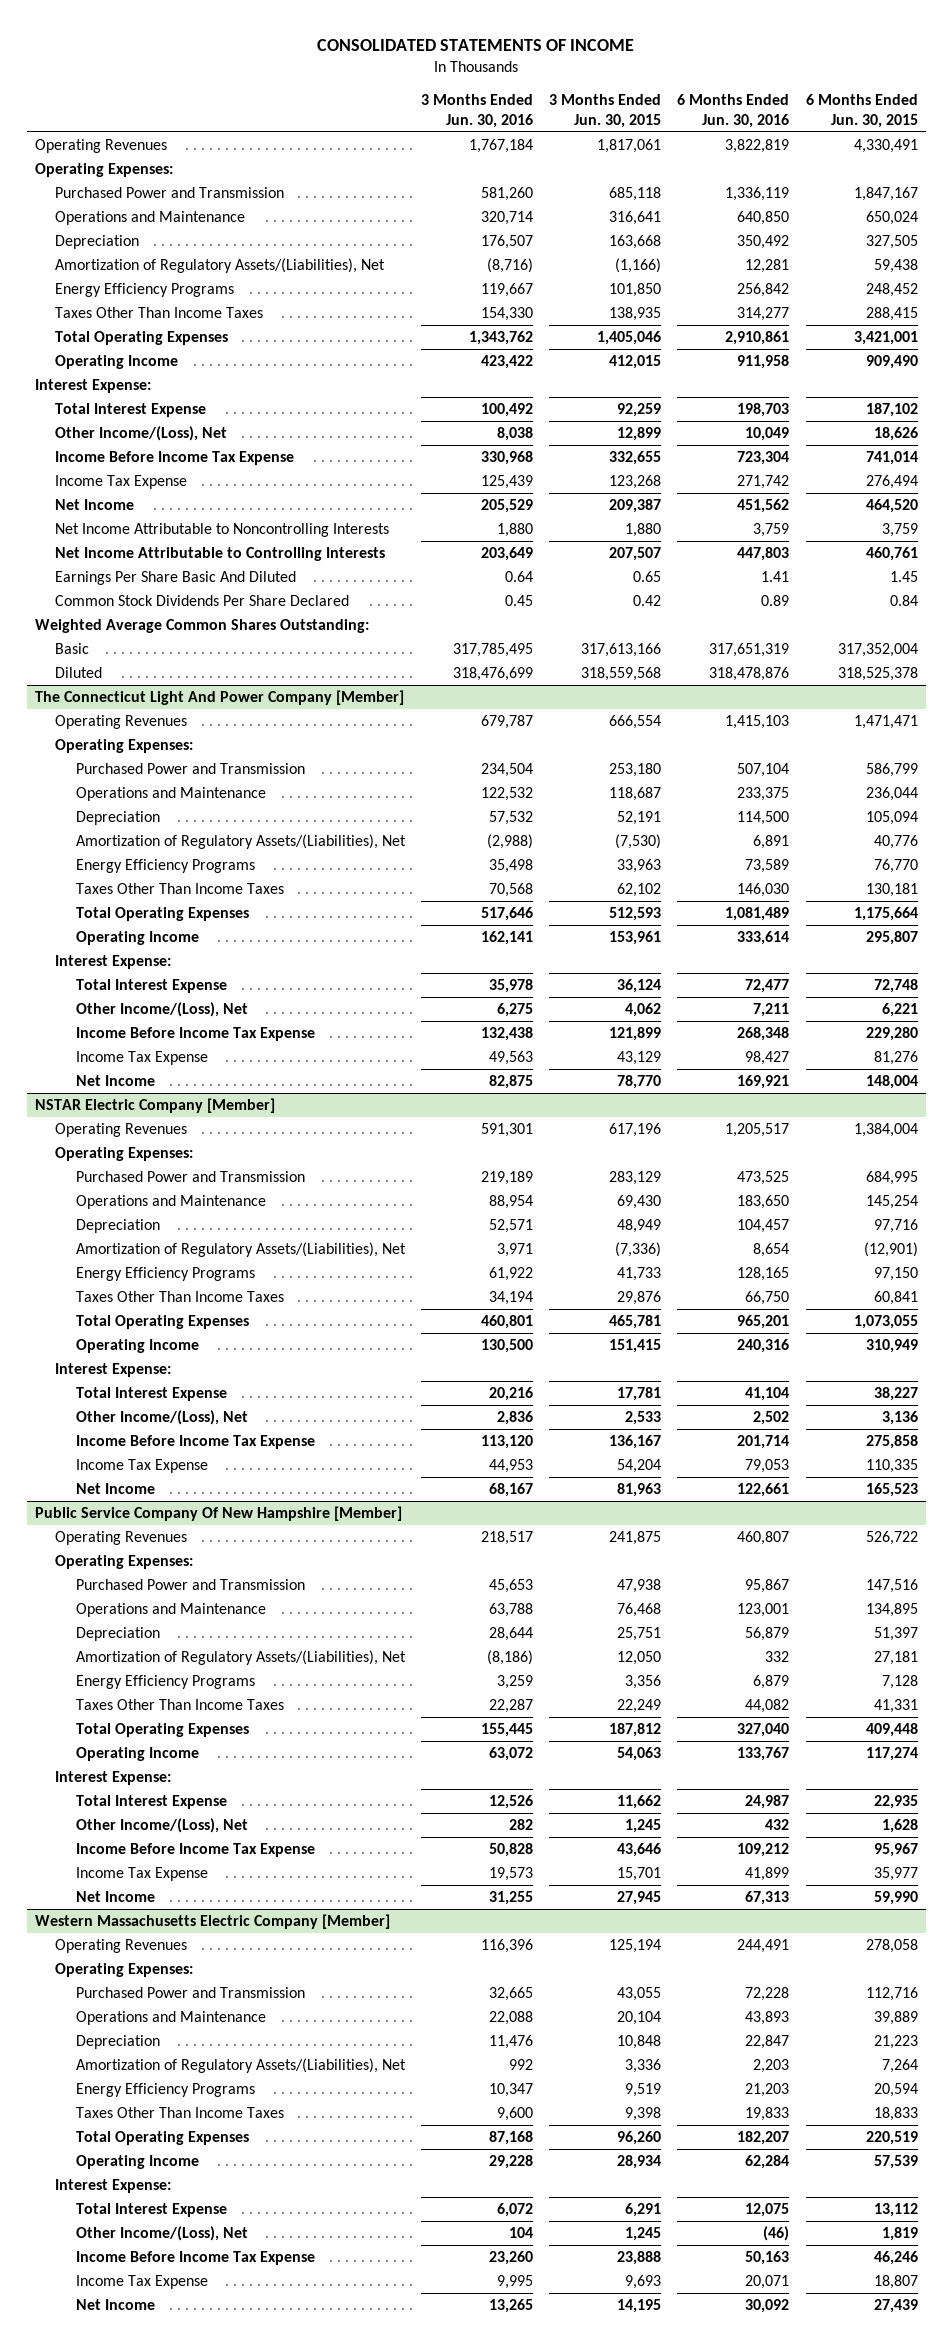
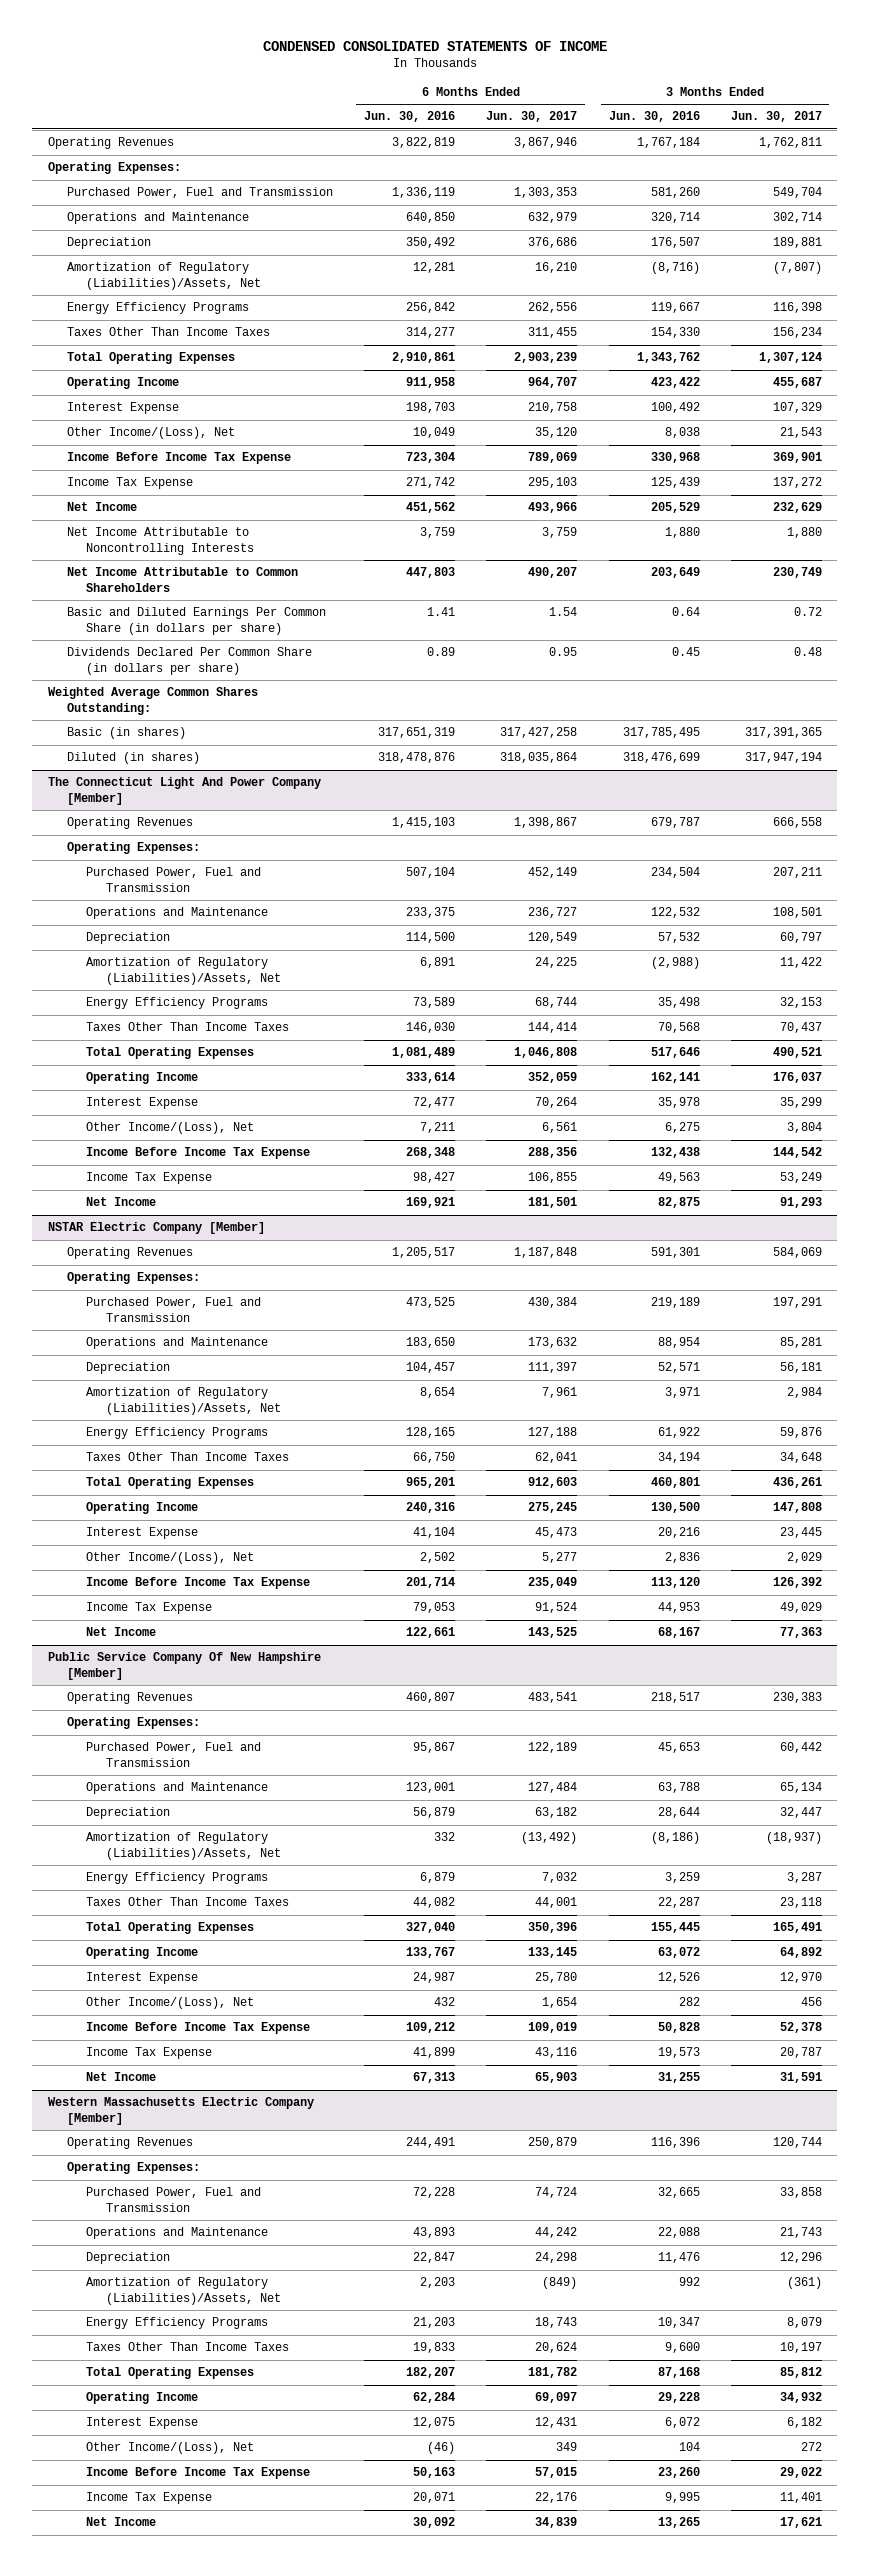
- CONSOLIDATED STATEMENTS OF INCOME
+ CONDENSED CONSOLIDATED STATEMENTS OF INCOME
- | 3 Months Ended Jun. 30, 2016 | 3 Months Ended Jun. 30, 2015 | 6 Months Ended Jun. 30, 2016 | 6 Months Ended Jun. 30, 2015
+ | 6 Months Ended Jun. 30, 2016 | 6 Months Ended Jun. 30, 2017 | 3 Months Ended Jun. 30, 2016 | 3 Months Ended Jun. 30, 2017
- Purchased Power and Transmission | 581,260 | 685,118 | 1,336,119 | 1,847,167
+ Purchased Power, Fuel and Transmission | 1,336,119 | 1,303,353 | 581,260 | 549,704
- Amortization of Regulatory Assets/(Liabilities), Net | (8,716) | (1,166) | 12,281 | 59,438
+ Amortization of Regulatory (Liabilities)/Assets, Net | 12,281 | 16,210 | (8,716) | (7,807)
- Interest Expense:
- Total Interest Expense | 100,492 | 92,259 | 198,703 | 187,102
+ Interest Expense | 198,703 | 210,758 | 100,492 | 107,329
- Net Income Attributable to Controlling Interests | 203,649 | 207,507 | 447,803 | 460,761
- Earnings Per Share Basic And Diluted | 0.64 | 0.65 | 1.41 | 1.45
- Common Stock Dividends Per Share Declared | 0.45 | 0.42 | 0.89 | 0.84
+ Net Income Attributable to Common Shareholders | 447,803 | 490,207 | 203,649 | 230,749
+ Basic and Diluted Earnings Per Common Share (in dollars per share) | 1.41 | 1.54 | 0.64 | 0.72
+ Dividends Declared Per Common Share (in dollars per share) | 0.89 | 0.95 | 0.45 | 0.48
- Basic | 317,785,495 | 317,613,166 | 317,651,319 | 317,352,004
- Diluted | 318,476,699 | 318,559,568 | 318,478,876 | 318,525,378
+ Basic (in shares) | 317,651,319 | 317,427,258 | 317,785,495 | 317,391,365
+ Diluted (in shares) | 318,478,876 | 318,035,864 | 318,476,699 | 317,947,194
@ The Connecticut Light And Power Company [Member]
- Purchased Power and Transmission | 234,504 | 253,180 | 507,104 | 586,799
+ Purchased Power, Fuel and Transmission | 507,104 | 452,149 | 234,504 | 207,211
- Amortization of Regulatory Assets/(Liabilities), Net | (2,988) | (7,530) | 6,891 | 40,776
+ Amortization of Regulatory (Liabilities)/Assets, Net | 6,891 | 24,225 | (2,988) | 11,422
- Interest Expense:
- Total Interest Expense | 35,978 | 36,124 | 72,477 | 72,748
+ Interest Expense | 72,477 | 70,264 | 35,978 | 35,299
@ NSTAR Electric Company [Member]
- Purchased Power and Transmission | 219,189 | 283,129 | 473,525 | 684,995
+ Purchased Power, Fuel and Transmission | 473,525 | 430,384 | 219,189 | 197,291
- Amortization of Regulatory Assets/(Liabilities), Net | 3,971 | (7,336) | 8,654 | (12,901)
+ Amortization of Regulatory (Liabilities)/Assets, Net | 8,654 | 7,961 | 3,971 | 2,984
- Interest Expense:
- Total Interest Expense | 20,216 | 17,781 | 41,104 | 38,227
+ Interest Expense | 41,104 | 45,473 | 20,216 | 23,445
@ Public Service Company Of New Hampshire [Member]
- Purchased Power and Transmission | 45,653 | 47,938 | 95,867 | 147,516
+ Purchased Power, Fuel and Transmission | 95,867 | 122,189 | 45,653 | 60,442
- Amortization of Regulatory Assets/(Liabilities), Net | (8,186) | 12,050 | 332 | 27,181
+ Amortization of Regulatory (Liabilities)/Assets, Net | 332 | (13,492) | (8,186) | (18,937)
- Interest Expense:
- Total Interest Expense | 12,526 | 11,662 | 24,987 | 22,935
+ Interest Expense | 24,987 | 25,780 | 12,526 | 12,970
@ Western Massachusetts Electric Company [Member]
- Purchased Power and Transmission | 32,665 | 43,055 | 72,228 | 112,716
+ Purchased Power, Fuel and Transmission | 72,228 | 74,724 | 32,665 | 33,858
- Amortization of Regulatory Assets/(Liabilities), Net | 992 | 3,336 | 2,203 | 7,264
+ Amortization of Regulatory (Liabilities)/Assets, Net | 2,203 | (849) | 992 | (361)
- Interest Expense:
- Total Interest Expense | 6,072 | 6,291 | 12,075 | 13,112
+ Interest Expense | 12,075 | 12,431 | 6,072 | 6,182

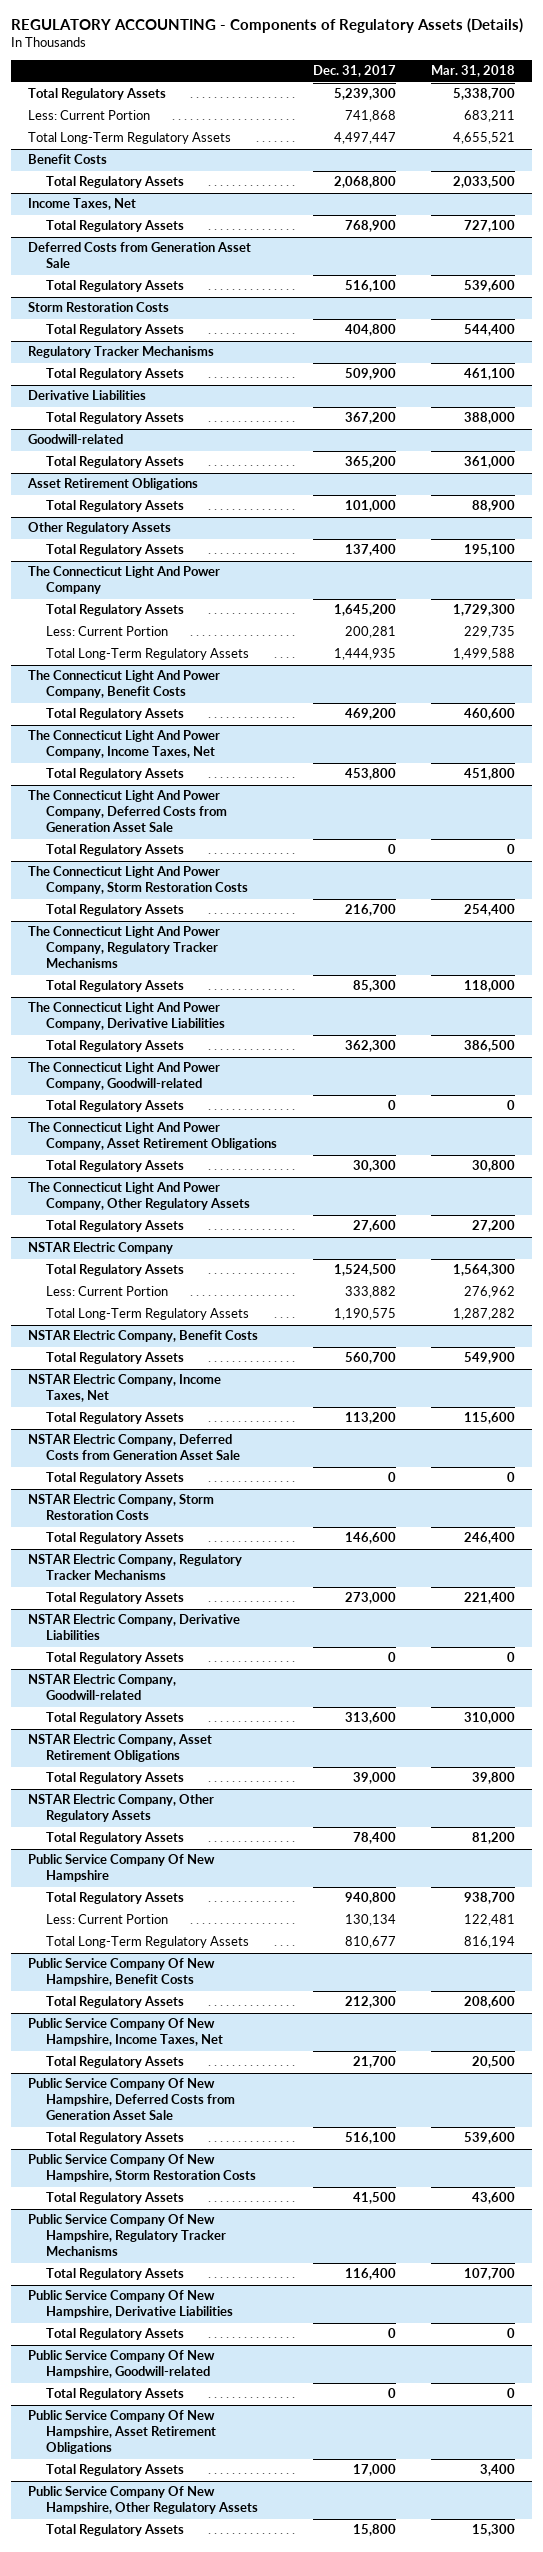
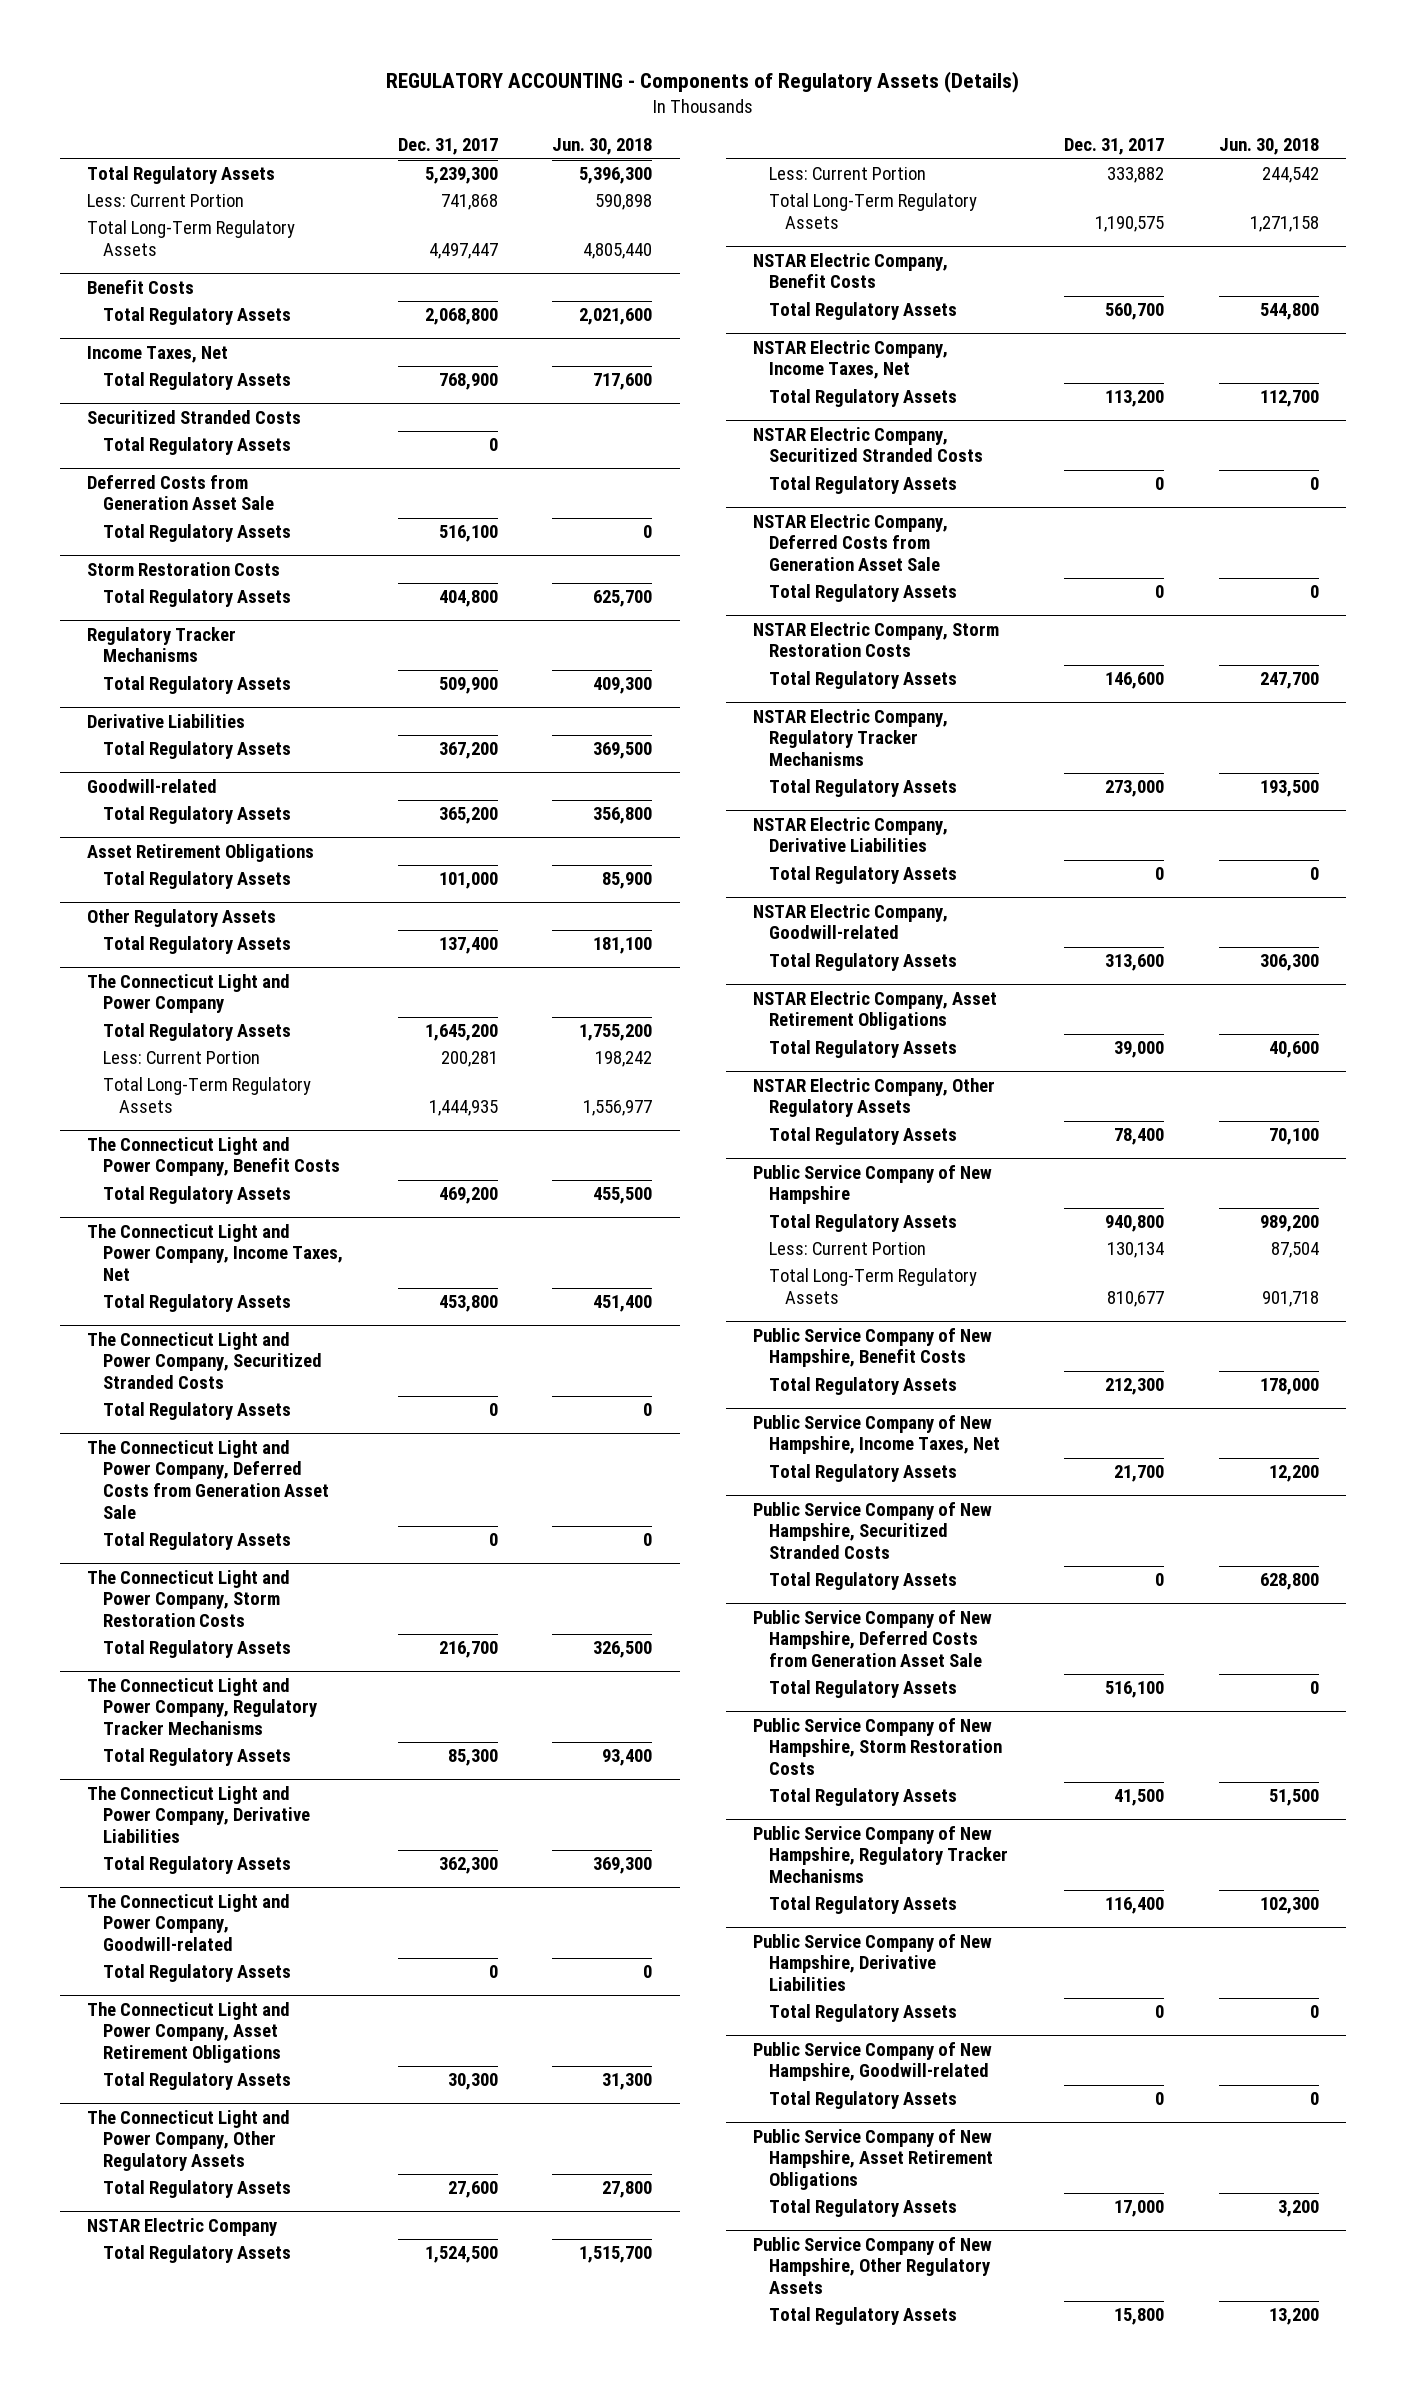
- | Dec. 31, 2017 | Mar. 31, 2018
+ | Dec. 31, 2017 | Jun. 30, 2018
+ Securitized Stranded Costs
+ Total Regulatory Assets | 0 |
- The Connecticut Light And Power Company
+ The Connecticut Light and Power Company
- The Connecticut Light And Power Company, Benefit Costs
+ The Connecticut Light and Power Company, Benefit Costs
- The Connecticut Light And Power Company, Income Taxes, Net
+ The Connecticut Light and Power Company, Income Taxes, Net
- The Connecticut Light And Power Company, Deferred Costs from Generation Asset Sale
+ The Connecticut Light and Power Company, Securitized Stranded Costs
- The Connecticut Light And Power Company, Storm Restoration Costs
+ The Connecticut Light and Power Company, Deferred Costs from Generation Asset Sale
+ Total Regulatory Assets | 0 | 0
+ The Connecticut Light and Power Company, Storm Restoration Costs
- The Connecticut Light And Power Company, Regulatory Tracker Mechanisms
+ The Connecticut Light and Power Company, Regulatory Tracker Mechanisms
- The Connecticut Light And Power Company, Derivative Liabilities
+ The Connecticut Light and Power Company, Derivative Liabilities
- The Connecticut Light And Power Company, Goodwill-related
+ The Connecticut Light and Power Company, Goodwill-related
- The Connecticut Light And Power Company, Asset Retirement Obligations
+ The Connecticut Light and Power Company, Asset Retirement Obligations
- The Connecticut Light And Power Company, Other Regulatory Assets
+ The Connecticut Light and Power Company, Other Regulatory Assets
+ NSTAR Electric Company, Securitized Stranded Costs
+ Total Regulatory Assets | 0 | 0
- Public Service Company Of New Hampshire
+ Public Service Company of New Hampshire
- Public Service Company Of New Hampshire, Benefit Costs
+ Public Service Company of New Hampshire, Benefit Costs
- Public Service Company Of New Hampshire, Income Taxes, Net
+ Public Service Company of New Hampshire, Income Taxes, Net
- Public Service Company Of New Hampshire, Deferred Costs from Generation Asset Sale
+ Public Service Company of New Hampshire, Securitized Stranded Costs
+ Total Regulatory Assets | 0 | 628,800
+ Public Service Company of New Hampshire, Deferred Costs from Generation Asset Sale
- Public Service Company Of New Hampshire, Storm Restoration Costs
+ Public Service Company of New Hampshire, Storm Restoration Costs
- Public Service Company Of New Hampshire, Regulatory Tracker Mechanisms
+ Public Service Company of New Hampshire, Regulatory Tracker Mechanisms
- Public Service Company Of New Hampshire, Derivative Liabilities
+ Public Service Company of New Hampshire, Derivative Liabilities
- Public Service Company Of New Hampshire, Goodwill-related
+ Public Service Company of New Hampshire, Goodwill-related
- Public Service Company Of New Hampshire, Asset Retirement Obligations
+ Public Service Company of New Hampshire, Asset Retirement Obligations
- Public Service Company Of New Hampshire, Other Regulatory Assets
+ Public Service Company of New Hampshire, Other Regulatory Assets

